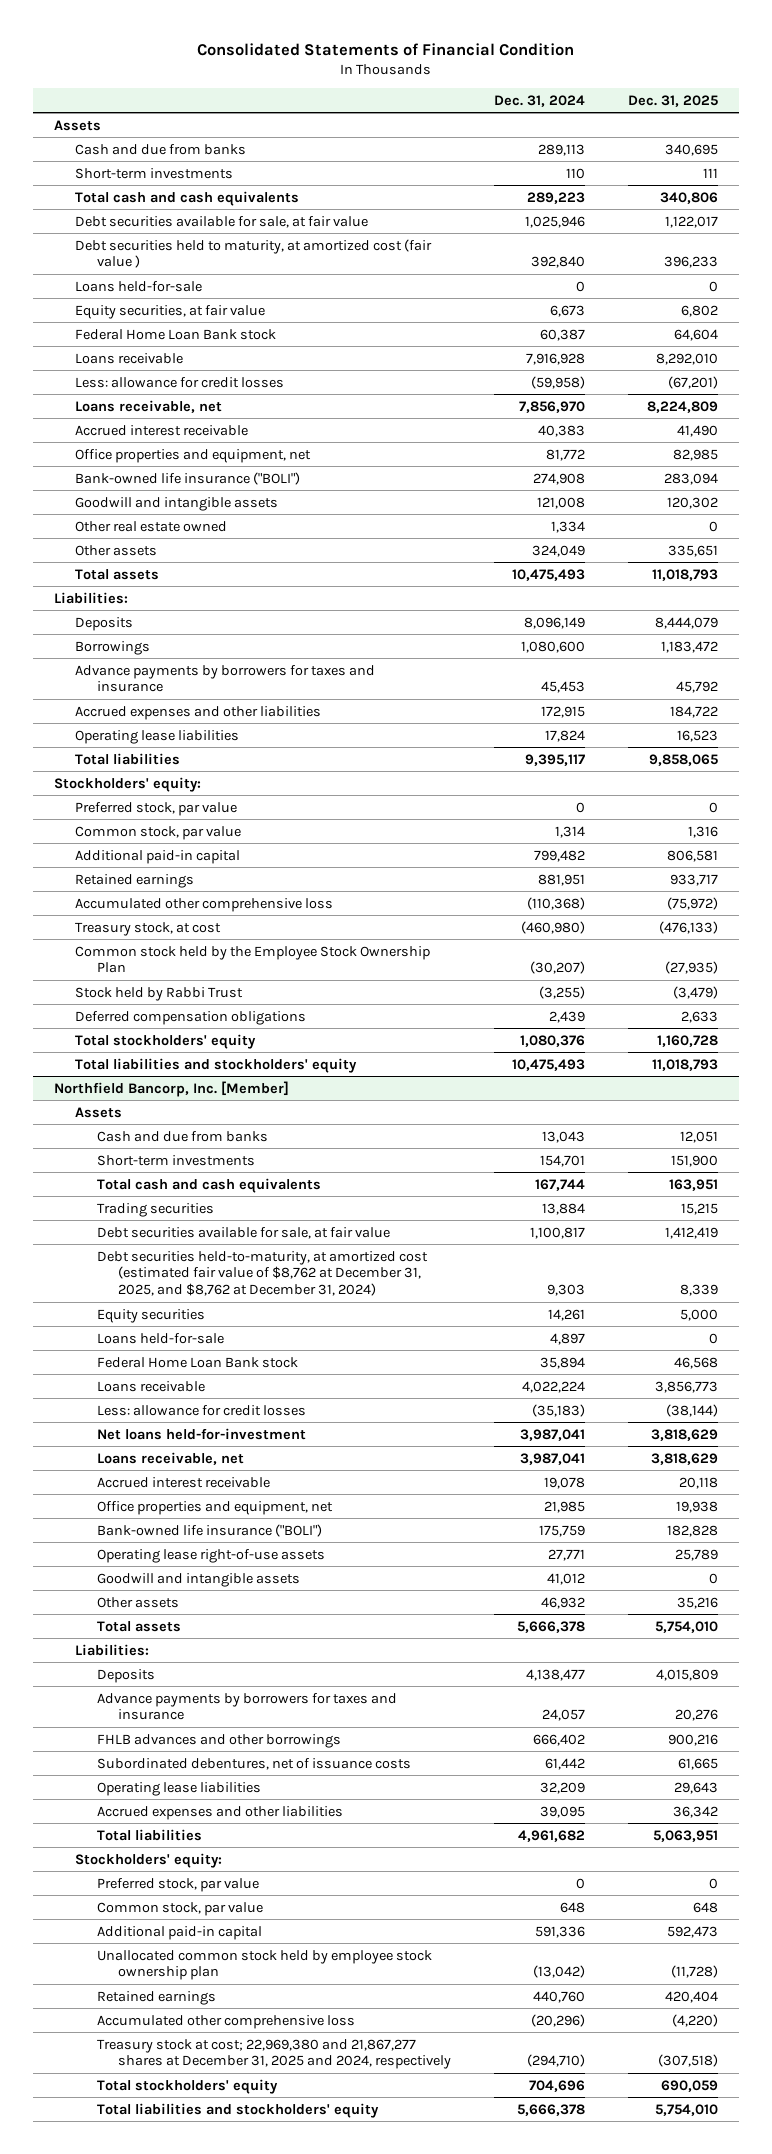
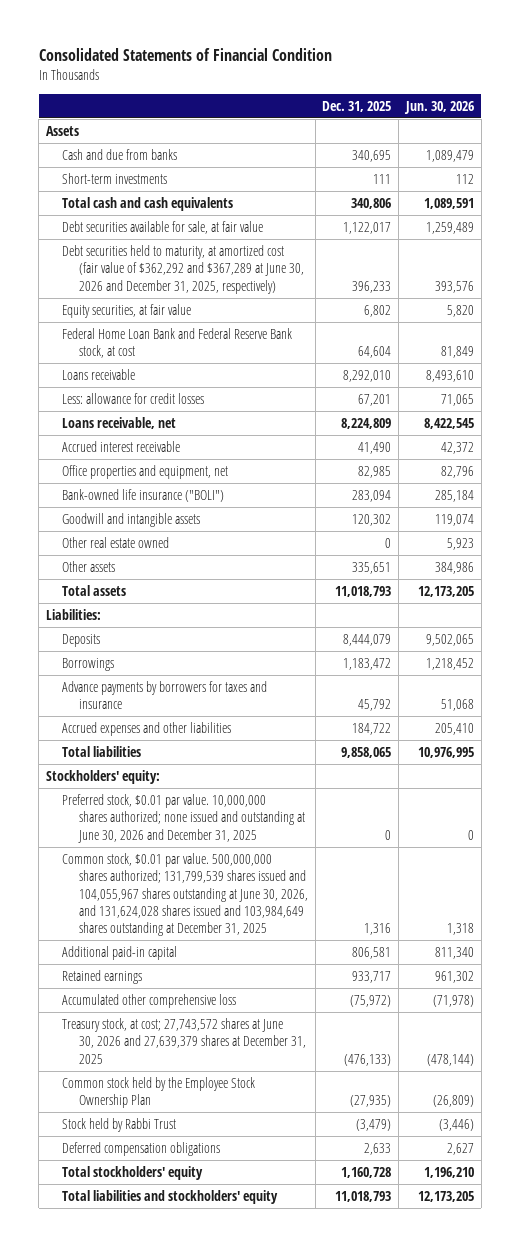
- | Dec. 31, 2024 | Dec. 31, 2025
+ | Dec. 31, 2025 | Jun. 30, 2026
- Debt securities held to maturity, at amortized cost (fair value ) | 392,840 | 396,233
- Loans held-for-sale | 0 | 0
+ Debt securities held to maturity, at amortized cost (fair value of $362,292 and $367,289 at June 30, 2026 and December 31, 2025, respectively) | 396,233 | 393,576
- Federal Home Loan Bank stock | 60,387 | 64,604
+ Federal Home Loan Bank and Federal Reserve Bank stock, at cost | 64,604 | 81,849
- Less: allowance for credit losses | (59,958) | (67,201)
+ Less: allowance for credit losses | 67,201 | 71,065
- Operating lease liabilities | 17,824 | 16,523
- Preferred stock, par value | 0 | 0
- Common stock, par value | 1,314 | 1,316
+ Preferred stock, $0.01 par value. 10,000,000 shares authorized; none issued and outstanding at June 30, 2026 and December 31, 2025 | 0 | 0
+ Common stock, $0.01 par value. 500,000,000 shares authorized; 131,799,539 shares issued and 104,055,967 shares outstanding at June 30, 2026, and 131,624,028 shares issued and 103,984,649 shares outstanding at December 31, 2025 | 1,316 | 1,318
- Treasury stock, at cost | (460,980) | (476,133)
+ Treasury stock, at cost; 27,743,572 shares at June 30, 2026 and 27,639,379 shares at December 31, 2025 | (476,133) | (478,144)
- Northfield Bancorp, Inc. [Member]
- Assets
- Cash and due from banks | 13,043 | 12,051
- Short-term investments | 154,701 | 151,900
- Total cash and cash equivalents | 167,744 | 163,951
- Trading securities | 13,884 | 15,215
- Debt securities available for sale, at fair value | 1,100,817 | 1,412,419
- Debt securities held-to-maturity, at amortized cost (estimated fair value of $8,762 at December 31, 2025, and $8,762 at December 31, 2024) | 9,303 | 8,339
- Equity securities | 14,261 | 5,000
- Loans held-for-sale | 4,897 | 0
- Federal Home Loan Bank stock | 35,894 | 46,568
- Loans receivable | 4,022,224 | 3,856,773
- Less: allowance for credit losses | (35,183) | (38,144)
- Net loans held-for-investment | 3,987,041 | 3,818,629
- Loans receivable, net | 3,987,041 | 3,818,629
- Accrued interest receivable | 19,078 | 20,118
- Office properties and equipment, net | 21,985 | 19,938
- Bank-owned life insurance ("BOLI") | 175,759 | 182,828
- Operating lease right-of-use assets | 27,771 | 25,789
- Goodwill and intangible assets | 41,012 | 0
- Other assets | 46,932 | 35,216
- Total assets | 5,666,378 | 5,754,010
- Liabilities:
- Deposits | 4,138,477 | 4,015,809
- Advance payments by borrowers for taxes and insurance | 24,057 | 20,276
- FHLB advances and other borrowings | 666,402 | 900,216
- Subordinated debentures, net of issuance costs | 61,442 | 61,665
- Operating lease liabilities | 32,209 | 29,643
- Accrued expenses and other liabilities | 39,095 | 36,342
- Total liabilities | 4,961,682 | 5,063,951
- Stockholders' equity:
- Preferred stock, par value | 0 | 0
- Common stock, par value | 648 | 648
- Additional paid-in capital | 591,336 | 592,473
- Unallocated common stock held by employee stock ownership plan | (13,042) | (11,728)
- Retained earnings | 440,760 | 420,404
- Accumulated other comprehensive loss | (20,296) | (4,220)
- Treasury stock at cost; 22,969,380 and 21,867,277 shares at December 31, 2025 and 2024, respectively | (294,710) | (307,518)
- Total stockholders' equity | 704,696 | 690,059
- Total liabilities and stockholders' equity | 5,666,378 | 5,754,010

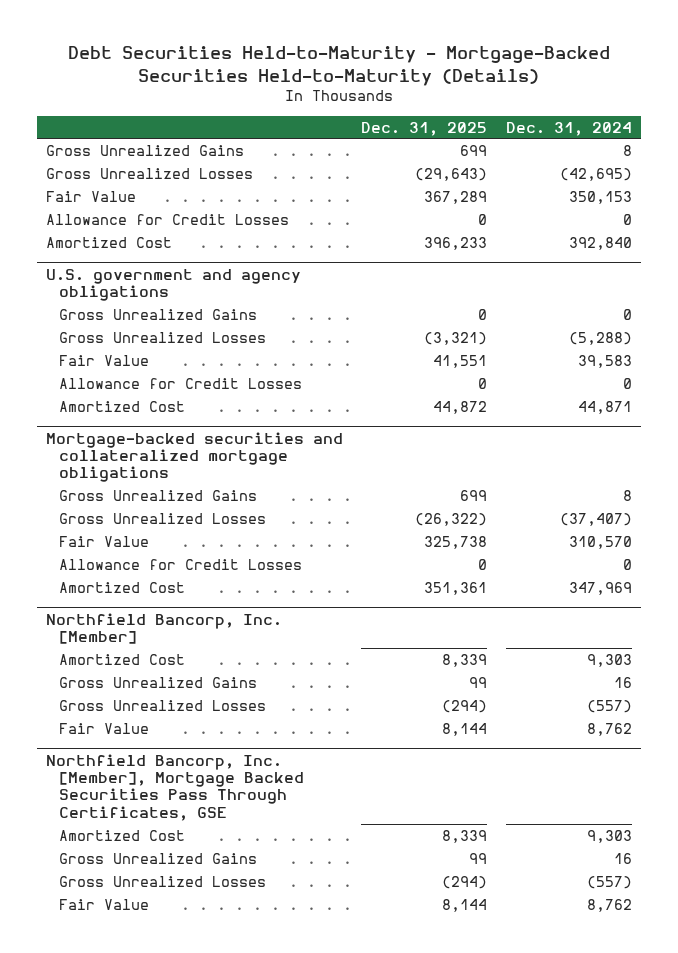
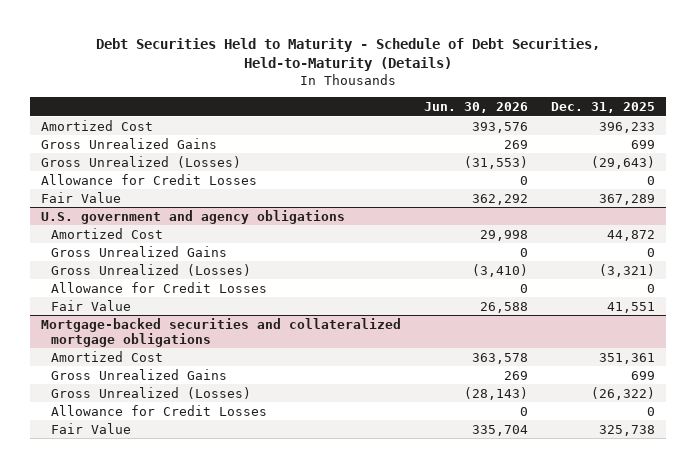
- Debt Securities Held-to-Maturity - Mortgage-Backed Securities Held-to-Maturity (Details)
+ Debt Securities Held to Maturity - Schedule of Debt Securities, Held-to-Maturity (Details)
- | Dec. 31, 2025 | Dec. 31, 2024
+ | Jun. 30, 2026 | Dec. 31, 2025
moved up: Amortized Cost | 393,576 | 396,233
- Gross Unrealized Losses | (29,643) | (42,695)
+ Gross Unrealized (Losses) | (31,553) | (29,643)
moved down: Fair Value | 362,292 | 367,289
@ U.S. government and agency obligations
moved up: Amortized Cost | 29,998 | 44,872
- Gross Unrealized Losses | (3,321) | (5,288)
+ Gross Unrealized (Losses) | (3,410) | (3,321)
moved down: Fair Value | 26,588 | 41,551
@ Mortgage-backed securities and collateralized mortgage obligations
moved up: Amortized Cost | 363,578 | 351,361
- Gross Unrealized Losses | (26,322) | (37,407)
+ Gross Unrealized (Losses) | (28,143) | (26,322)
- Northfield Bancorp, Inc. [Member]
- Amortized Cost | 8,339 | 9,303
- Gross Unrealized Gains | 99 | 16
- Gross Unrealized Losses | (294) | (557)
- Fair Value | 8,144 | 8,762
- Northfield Bancorp, Inc. [Member], Mortgage Backed Securities Pass Through Certificates, GSE
- Amortized Cost | 8,339 | 9,303
- Gross Unrealized Gains | 99 | 16
- Gross Unrealized Losses | (294) | (557)
- Fair Value | 8,144 | 8,762
@ Mortgage-backed securities and collateralized mortgage obligations
moved down: Fair Value | 335,704 | 325,738

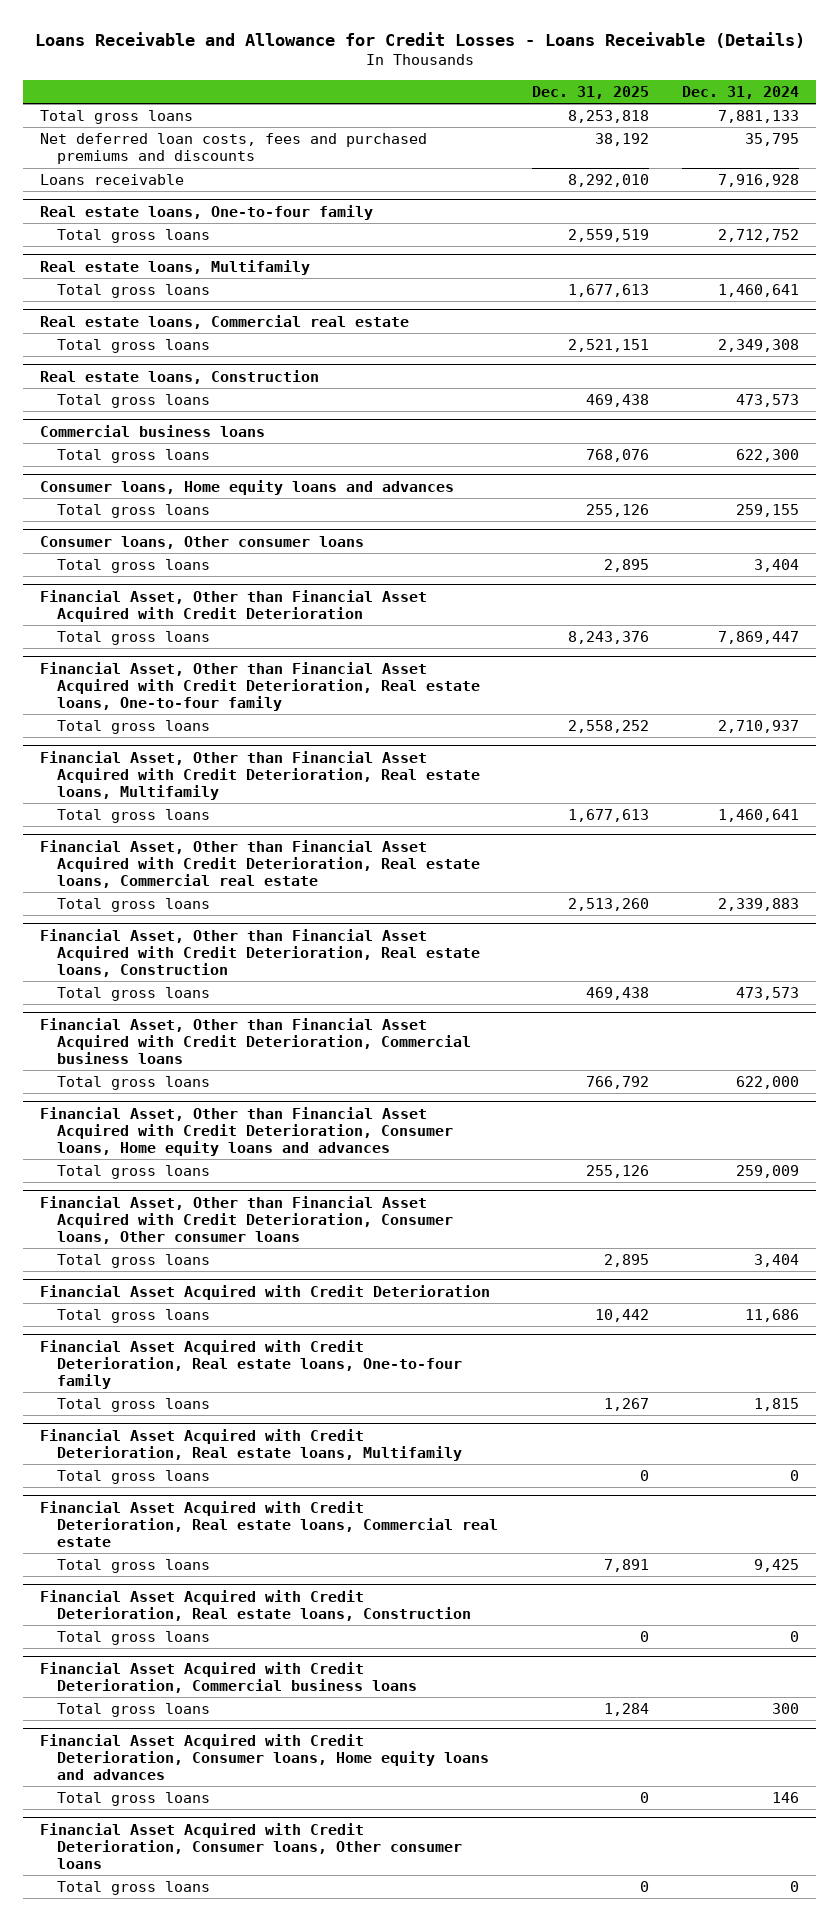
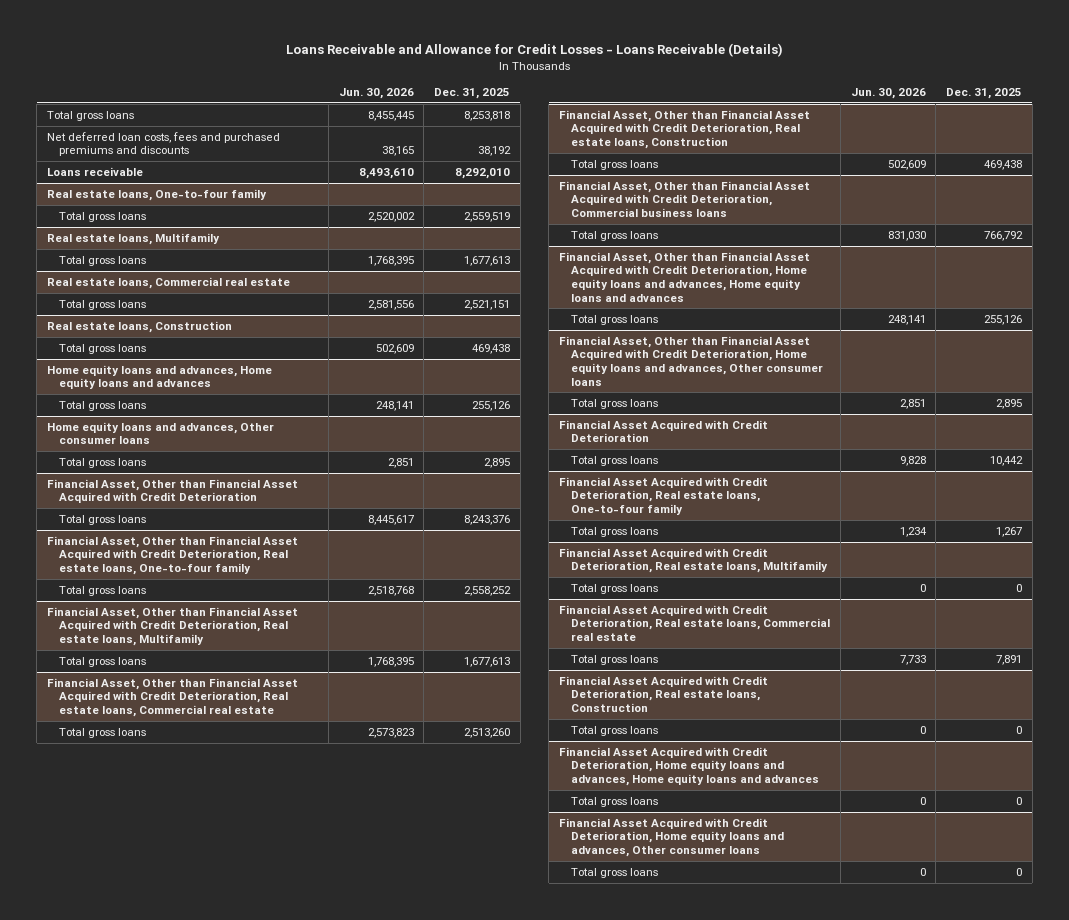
- | Dec. 31, 2025 | Dec. 31, 2024
+ | Jun. 30, 2026 | Dec. 31, 2025
- Commercial business loans
- Total gross loans | 768,076 | 622,300
- Consumer loans, Home equity loans and advances
+ Home equity loans and advances, Home equity loans and advances
- Consumer loans, Other consumer loans
+ Home equity loans and advances, Other consumer loans
- Financial Asset, Other than Financial Asset Acquired with Credit Deterioration, Consumer loans, Home equity loans and advances
+ Financial Asset, Other than Financial Asset Acquired with Credit Deterioration, Home equity loans and advances, Home equity loans and advances
- Financial Asset, Other than Financial Asset Acquired with Credit Deterioration, Consumer loans, Other consumer loans
+ Financial Asset, Other than Financial Asset Acquired with Credit Deterioration, Home equity loans and advances, Other consumer loans
- Financial Asset Acquired with Credit Deterioration, Commercial business loans
- Total gross loans | 1,284 | 300
- Financial Asset Acquired with Credit Deterioration, Consumer loans, Home equity loans and advances
+ Financial Asset Acquired with Credit Deterioration, Home equity loans and advances, Home equity loans and advances
- Financial Asset Acquired with Credit Deterioration, Consumer loans, Other consumer loans
+ Financial Asset Acquired with Credit Deterioration, Home equity loans and advances, Other consumer loans

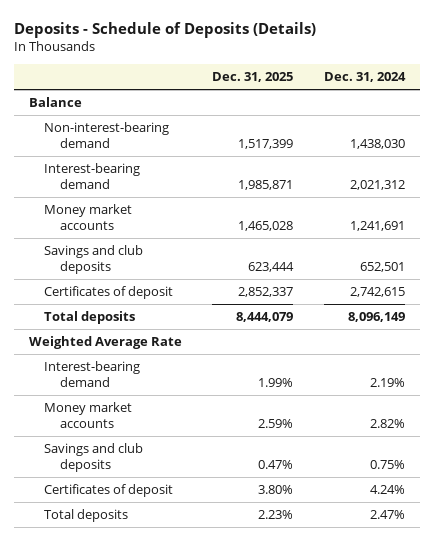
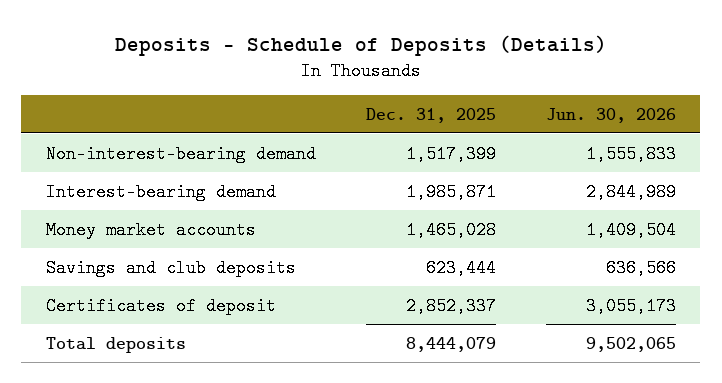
- | Dec. 31, 2025 | Dec. 31, 2024
+ | Dec. 31, 2025 | Jun. 30, 2026
- Balance
- Weighted Average Rate
- Interest-bearing demand | 1.99% | 2.19%
- Money market accounts | 2.59% | 2.82%
- Savings and club deposits | 0.47% | 0.75%
- Certificates of deposit | 3.80% | 4.24%
- Total deposits | 2.23% | 2.47%

